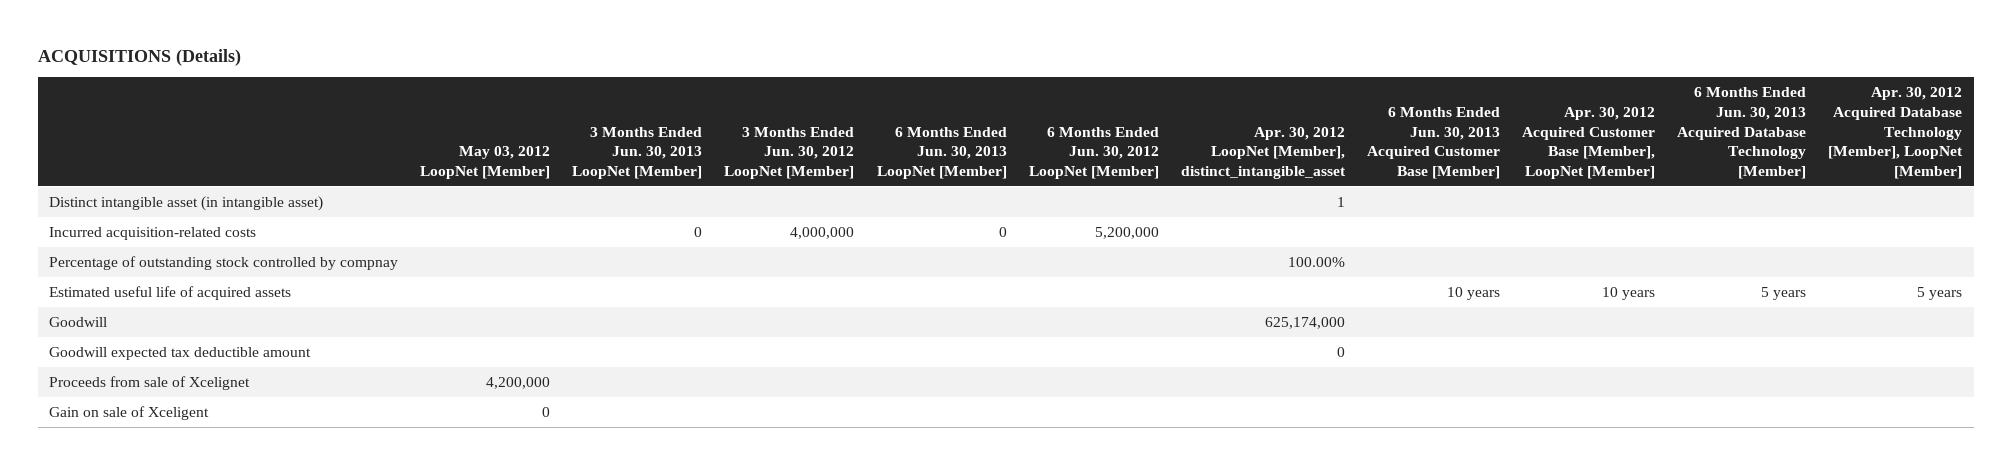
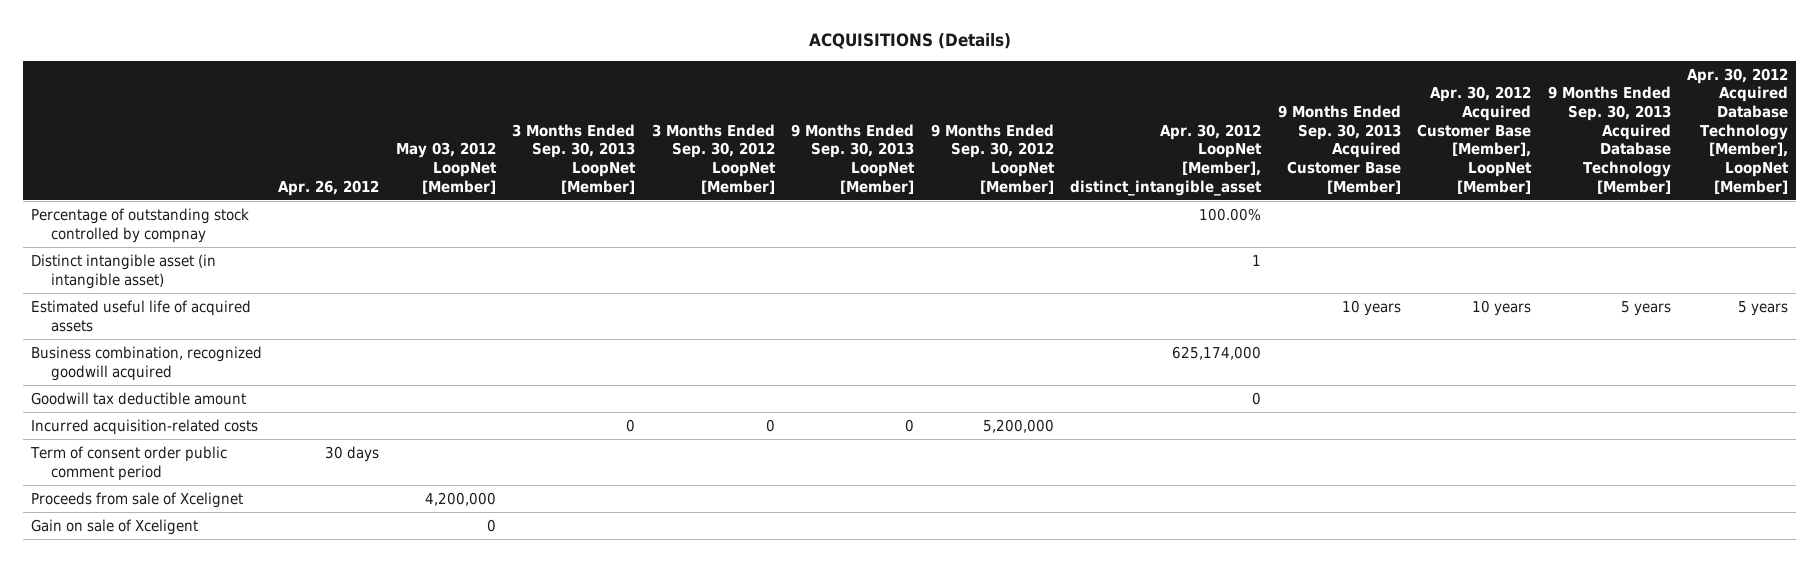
- | May 03, 2012 LoopNet [Member] | 3 Months Ended Jun. 30, 2013 LoopNet [Member] | 3 Months Ended Jun. 30, 2012 LoopNet [Member] | 6 Months Ended Jun. 30, 2013 LoopNet [Member] | 6 Months Ended Jun. 30, 2012 LoopNet [Member] | Apr. 30, 2012 LoopNet [Member], distinct_intangible_asset | 6 Months Ended Jun. 30, 2013 Acquired Customer Base [Member] | Apr. 30, 2012 Acquired Customer Base [Member], LoopNet [Member] | 6 Months Ended Jun. 30, 2013 Acquired Database Technology [Member] | Apr. 30, 2012 Acquired Database Technology [Member], LoopNet [Member]
+ | Apr. 26, 2012 | May 03, 2012 LoopNet [Member] | 3 Months Ended Sep. 30, 2013 LoopNet [Member] | 3 Months Ended Sep. 30, 2012 LoopNet [Member] | 9 Months Ended Sep. 30, 2013 LoopNet [Member] | 9 Months Ended Sep. 30, 2012 LoopNet [Member] | Apr. 30, 2012 LoopNet [Member], distinct_intangible_asset | 9 Months Ended Sep. 30, 2013 Acquired Customer Base [Member] | Apr. 30, 2012 Acquired Customer Base [Member], LoopNet [Member] | 9 Months Ended Sep. 30, 2013 Acquired Database Technology [Member] | Apr. 30, 2012 Acquired Database Technology [Member], LoopNet [Member]
moved down: Distinct intangible asset (in intangible asset) | | | | | | | 1 | | | |
- Goodwill | | | | | | 625,174,000 | | | |
- Goodwill expected tax deductible amount | | | | | | 0 | | | |
+ Business combination, recognized goodwill acquired | | | | | | | 625,174,000 | | | |
+ Goodwill tax deductible amount | | | | | | | 0 | | | |
moved down: Incurred acquisition-related costs | | | 0 | 0 | 0 | 5,200,000 | | | | |
+ Term of consent order public comment period | 30 days | | | | | | | | | |

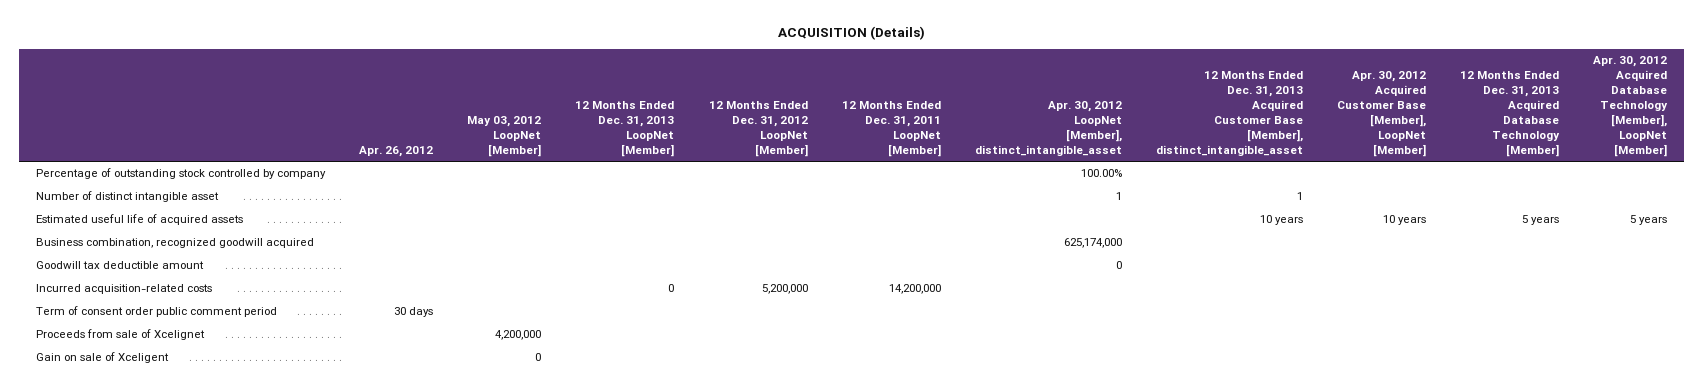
- ACQUISITIONS (Details)
+ ACQUISITION (Details)
- | Apr. 26, 2012 | May 03, 2012 LoopNet [Member] | 3 Months Ended Sep. 30, 2013 LoopNet [Member] | 3 Months Ended Sep. 30, 2012 LoopNet [Member] | 9 Months Ended Sep. 30, 2013 LoopNet [Member] | 9 Months Ended Sep. 30, 2012 LoopNet [Member] | Apr. 30, 2012 LoopNet [Member], distinct_intangible_asset | 9 Months Ended Sep. 30, 2013 Acquired Customer Base [Member] | Apr. 30, 2012 Acquired Customer Base [Member], LoopNet [Member] | 9 Months Ended Sep. 30, 2013 Acquired Database Technology [Member] | Apr. 30, 2012 Acquired Database Technology [Member], LoopNet [Member]
+ | Apr. 26, 2012 | May 03, 2012 LoopNet [Member] | 12 Months Ended Dec. 31, 2013 LoopNet [Member] | 12 Months Ended Dec. 31, 2012 LoopNet [Member] | 12 Months Ended Dec. 31, 2011 LoopNet [Member] | Apr. 30, 2012 LoopNet [Member], distinct_intangible_asset | 12 Months Ended Dec. 31, 2013 Acquired Customer Base [Member], distinct_intangible_asset | Apr. 30, 2012 Acquired Customer Base [Member], LoopNet [Member] | 12 Months Ended Dec. 31, 2013 Acquired Database Technology [Member] | Apr. 30, 2012 Acquired Database Technology [Member], LoopNet [Member]
- Percentage of outstanding stock controlled by compnay | | | | | | | 100.00% | | | |
- Distinct intangible asset (in intangible asset) | | | | | | | 1 | | | |
+ Percentage of outstanding stock controlled by company | | | | | | 100.00% | | | |
+ Number of distinct intangible asset | | | | | | 1 | 1 | | |

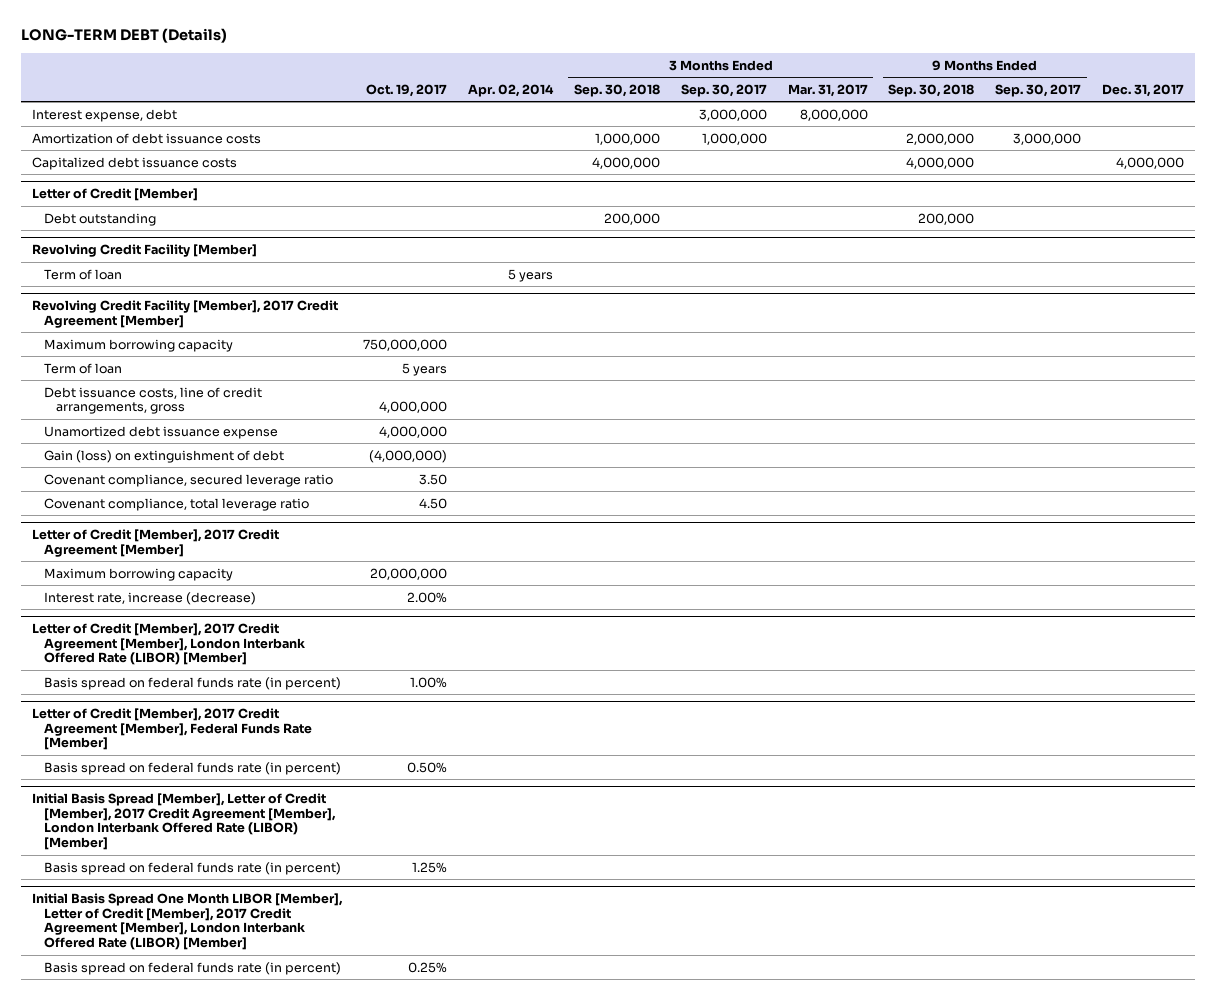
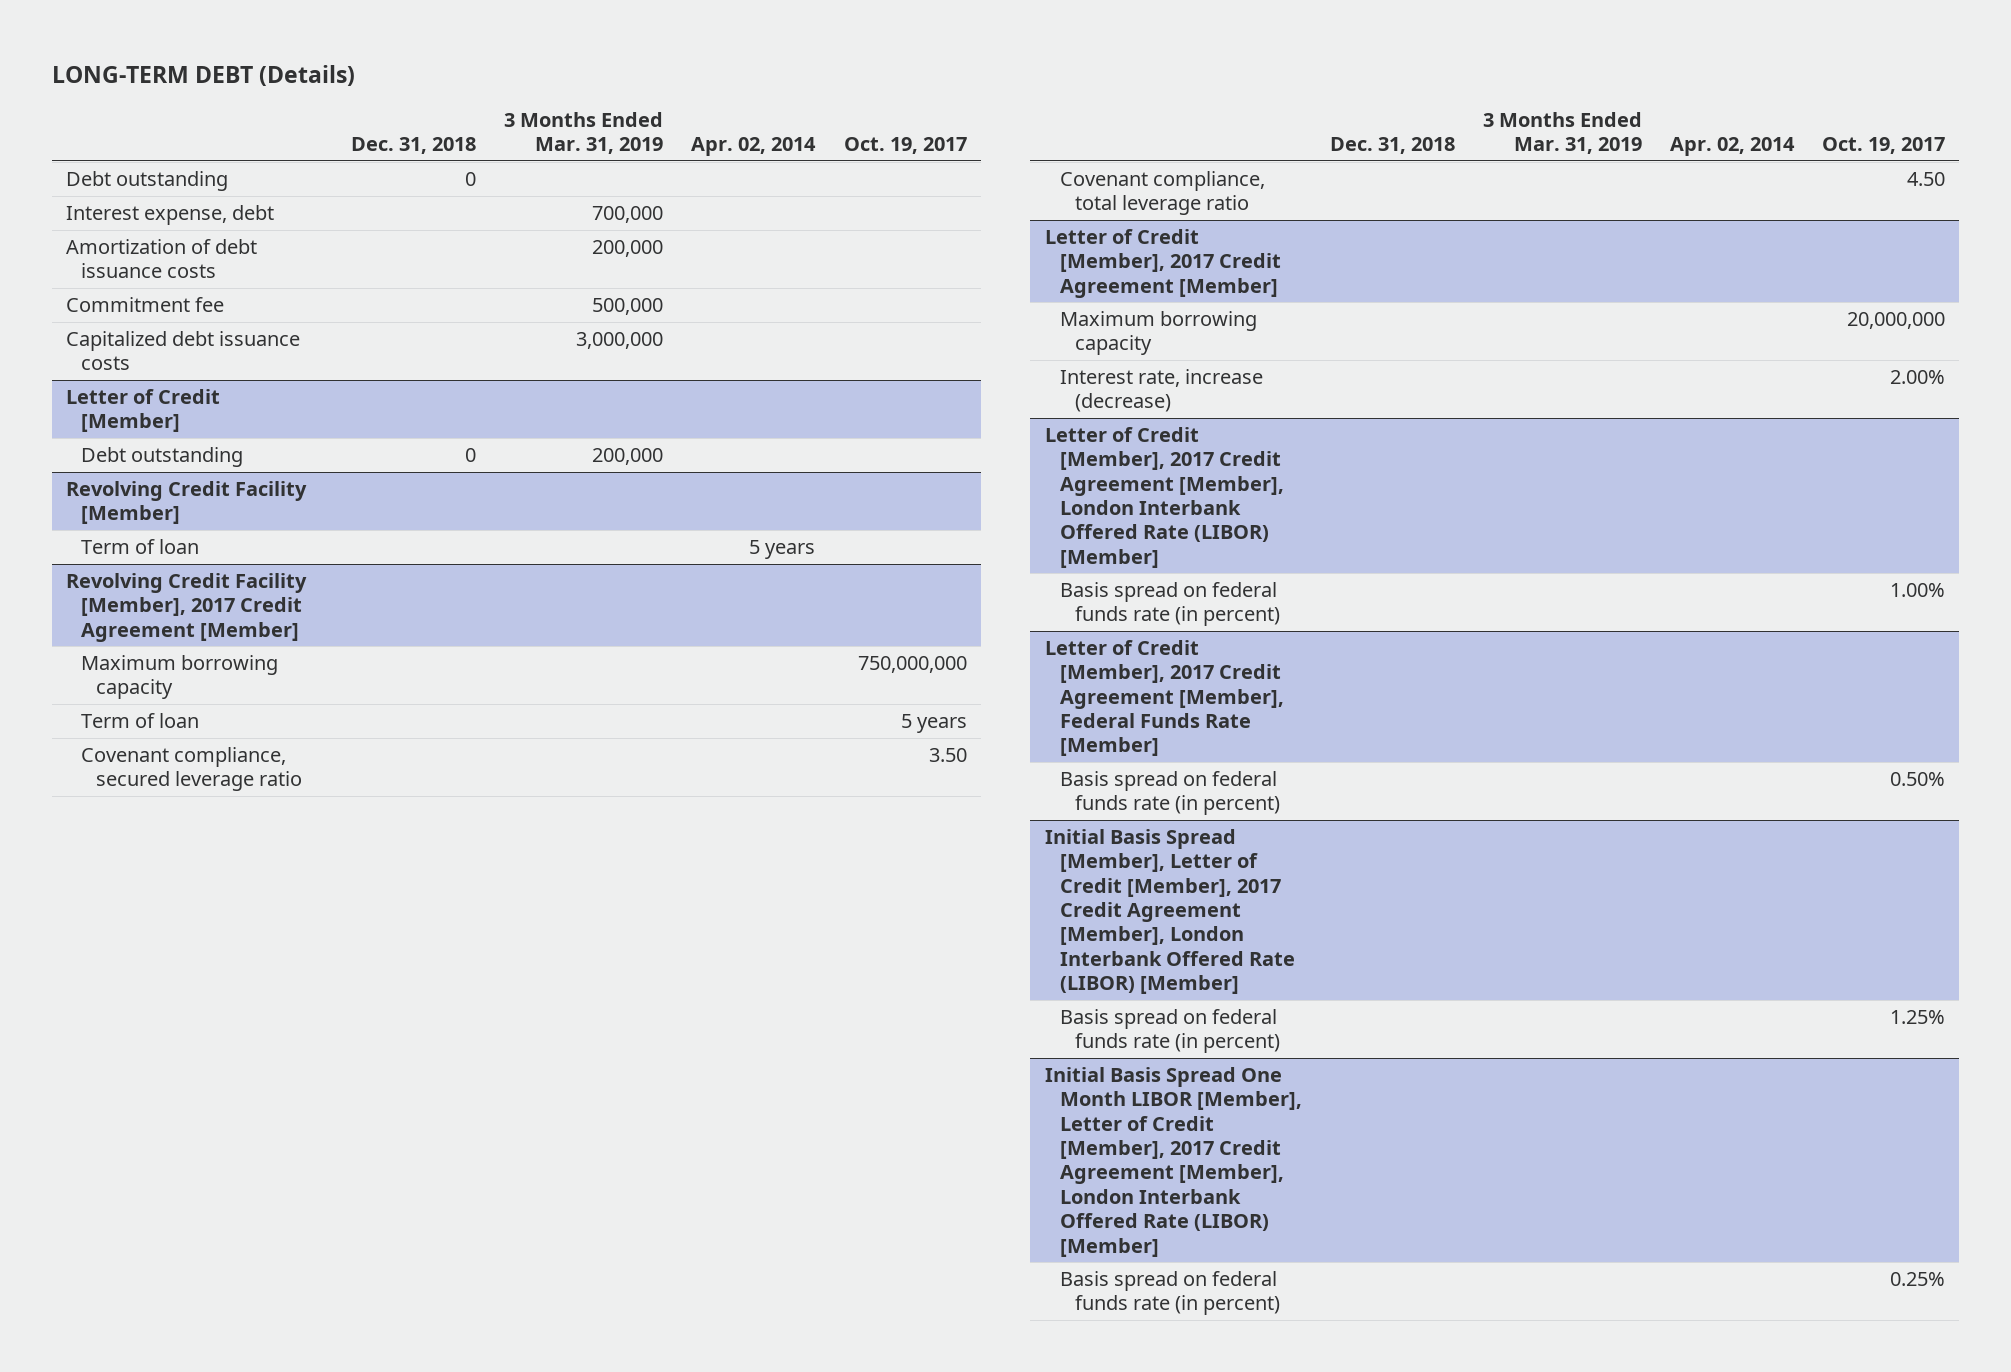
- | Oct. 19, 2017 | Apr. 02, 2014 | 3 Months Ended Sep. 30, 2018 | 3 Months Ended Sep. 30, 2017 | 3 Months Ended Mar. 31, 2017 | 9 Months Ended Sep. 30, 2018 | 9 Months Ended Sep. 30, 2017 | Dec. 31, 2017
+ | Dec. 31, 2018 | 3 Months Ended Mar. 31, 2019 | Apr. 02, 2014 | Oct. 19, 2017
+ Debt outstanding | 0 | | |
+ Commitment fee | | 500,000 | |
@ Revolving Credit Facility [Member], 2017 Credit Agreement [Member]
- Debt issuance costs, line of credit arrangements, gross | 4,000,000 | | | | | | |
- Unamortized debt issuance expense | 4,000,000 | | | | | | |
- Gain (loss) on extinguishment of debt | (4,000,000) | | | | | | |

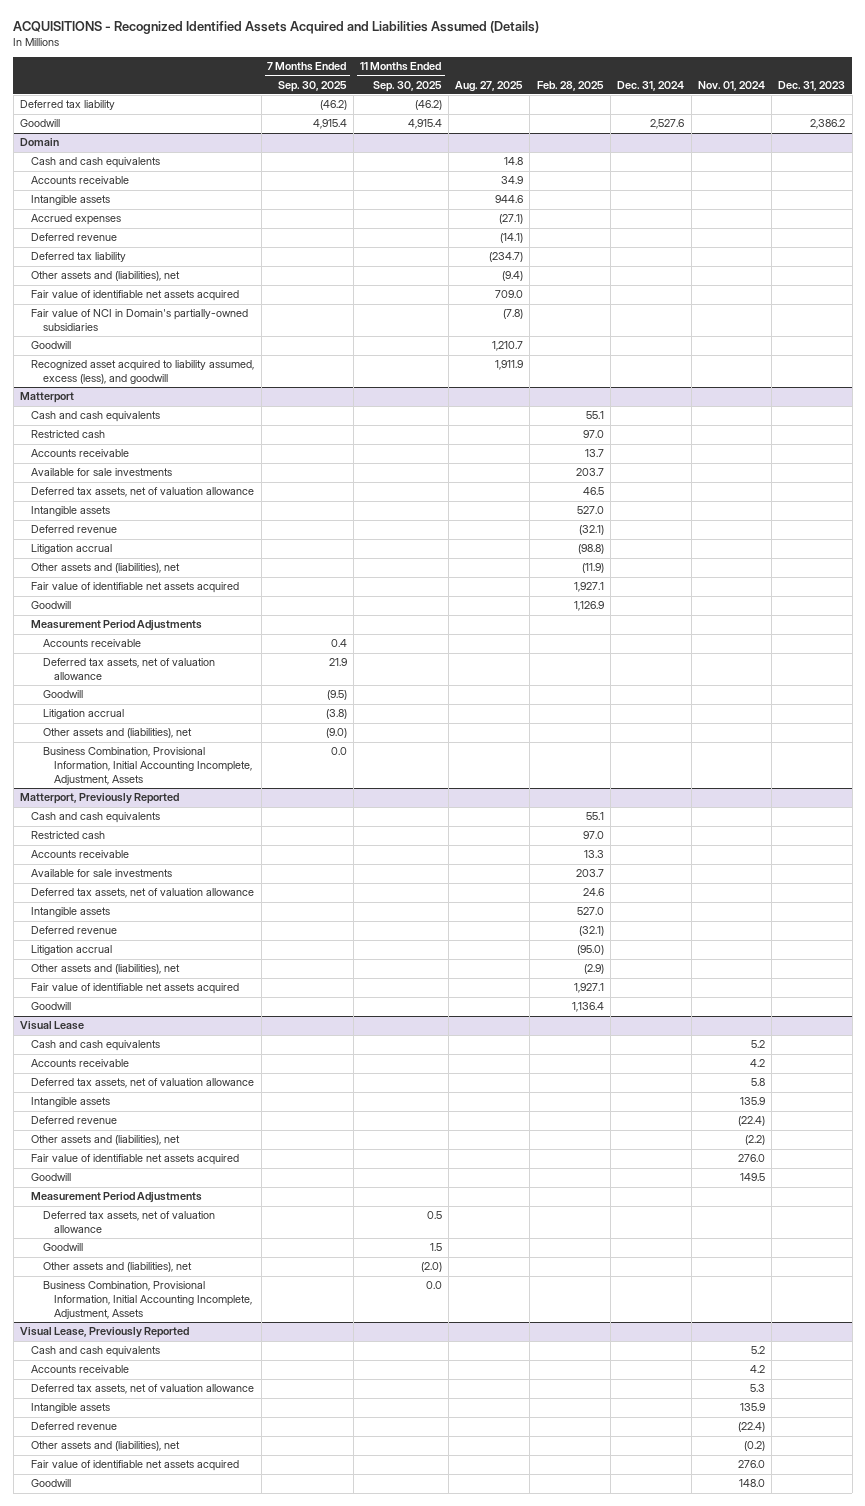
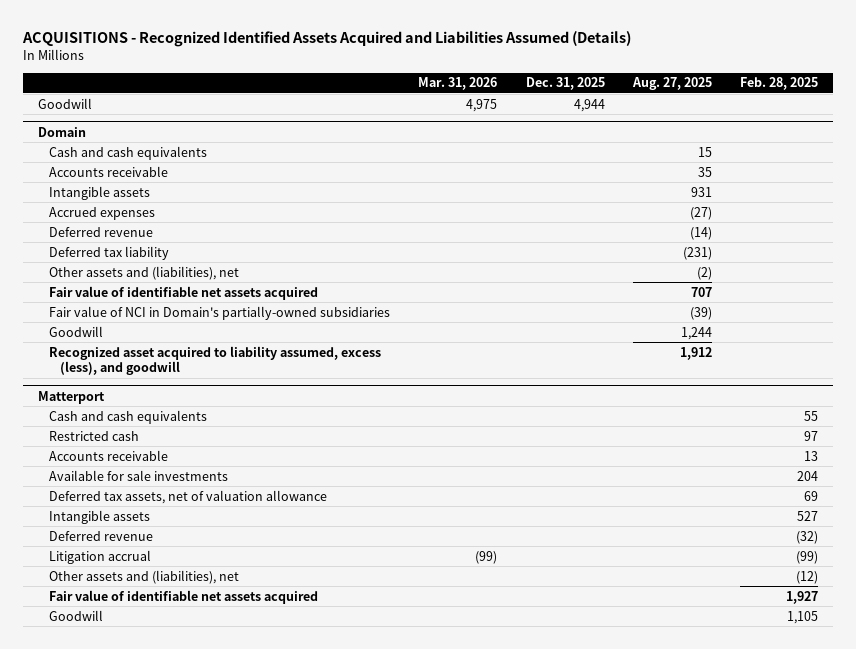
- | 7 Months Ended Sep. 30, 2025 | 11 Months Ended Sep. 30, 2025 | Aug. 27, 2025 | Feb. 28, 2025 | Dec. 31, 2024 | Nov. 01, 2024 | Dec. 31, 2023
+ | Mar. 31, 2026 | Dec. 31, 2025 | Aug. 27, 2025 | Feb. 28, 2025
- Deferred tax liability | (46.2) | (46.2) | | | | |
@ Domain
- Cash and cash equivalents | | | 14.8 | | | |
- Accounts receivable | | | 34.9 | | | |
- Intangible assets | | | 944.6 | | | |
- Accrued expenses | | | (27.1) | | | |
- Deferred revenue | | | (14.1) | | | |
- Deferred tax liability | | | (234.7) | | | |
- Other assets and (liabilities), net | | | (9.4) | | | |
- Fair value of identifiable net assets acquired | | | 709.0 | | | |
- Fair value of NCI in Domain's partially-owned subsidiaries | | | (7.8) | | | |
- Goodwill | | | 1,210.7 | | | |
- Recognized asset acquired to liability assumed, excess (less), and goodwill | | | 1,911.9 | | | |
+ Cash and cash equivalents | | | 15 |
+ Accounts receivable | | | 35 |
+ Intangible assets | | | 931 |
+ Accrued expenses | | | (27) |
+ Deferred revenue | | | (14) |
+ Deferred tax liability | | | (231) |
+ Other assets and (liabilities), net | | | (2) |
+ Fair value of identifiable net assets acquired | | | 707 |
+ Fair value of NCI in Domain's partially-owned subsidiaries | | | (39) |
+ Goodwill | | | 1,244 |
+ Recognized asset acquired to liability assumed, excess (less), and goodwill | | | 1,912 |
@ Matterport
- Cash and cash equivalents | | | | 55.1 | | |
- Restricted cash | | | | 97.0 | | |
- Accounts receivable | | | | 13.7 | | |
- Available for sale investments | | | | 203.7 | | |
- Deferred tax assets, net of valuation allowance | | | | 46.5 | | |
- Intangible assets | | | | 527.0 | | |
- Deferred revenue | | | | (32.1) | | |
- Litigation accrual | | | | (98.8) | | |
- Other assets and (liabilities), net | | | | (11.9) | | |
- Fair value of identifiable net assets acquired | | | | 1,927.1 | | |
- Goodwill | | | | 1,126.9 | | |
- Measurement Period Adjustments
- Accounts receivable | 0.4 | | | | | |
- Deferred tax assets, net of valuation allowance | 21.9 | | | | | |
- Goodwill | (9.5) | | | | | |
- Litigation accrual | (3.8) | | | | | |
- Other assets and (liabilities), net | (9.0) | | | | | |
- Business Combination, Provisional Information, Initial Accounting Incomplete, Adjustment, Assets | 0.0 | | | | | |
- Matterport, Previously Reported
- Cash and cash equivalents | | | | 55.1 | | |
- Restricted cash | | | | 97.0 | | |
- Accounts receivable | | | | 13.3 | | |
- Available for sale investments | | | | 203.7 | | |
- Deferred tax assets, net of valuation allowance | | | | 24.6 | | |
- Intangible assets | | | | 527.0 | | |
- Deferred revenue | | | | (32.1) | | |
- Litigation accrual | | | | (95.0) | | |
- Other assets and (liabilities), net | | | | (2.9) | | |
- Fair value of identifiable net assets acquired | | | | 1,927.1 | | |
- Goodwill | | | | 1,136.4 | | |
- Visual Lease
- Cash and cash equivalents | | | | | | 5.2 |
- Accounts receivable | | | | | | 4.2 |
- Deferred tax assets, net of valuation allowance | | | | | | 5.8 |
- Intangible assets | | | | | | 135.9 |
- Deferred revenue | | | | | | (22.4) |
- Other assets and (liabilities), net | | | | | | (2.2) |
- Fair value of identifiable net assets acquired | | | | | | 276.0 |
- Goodwill | | | | | | 149.5 |
- Measurement Period Adjustments
- Deferred tax assets, net of valuation allowance | | 0.5 | | | | |
- Goodwill | | 1.5 | | | | |
- Other assets and (liabilities), net | | (2.0) | | | | |
- Business Combination, Provisional Information, Initial Accounting Incomplete, Adjustment, Assets | | 0.0 | | | | |
- Visual Lease, Previously Reported
- Cash and cash equivalents | | | | | | 5.2 |
- Accounts receivable | | | | | | 4.2 |
- Deferred tax assets, net of valuation allowance | | | | | | 5.3 |
- Intangible assets | | | | | | 135.9 |
- Deferred revenue | | | | | | (22.4) |
- Other assets and (liabilities), net | | | | | | (0.2) |
- Fair value of identifiable net assets acquired | | | | | | 276.0 |
- Goodwill | | | | | | 148.0 |
@ Matterport
+ Cash and cash equivalents | | | | 55
+ Restricted cash | | | | 97
+ Accounts receivable | | | | 13
+ Available for sale investments | | | | 204
+ Deferred tax assets, net of valuation allowance | | | | 69
+ Intangible assets | | | | 527
+ Deferred revenue | | | | (32)
+ Litigation accrual | (99) | | | (99)
+ Other assets and (liabilities), net | | | | (12)
+ Fair value of identifiable net assets acquired | | | | 1,927
+ Goodwill | | | | 1,105

